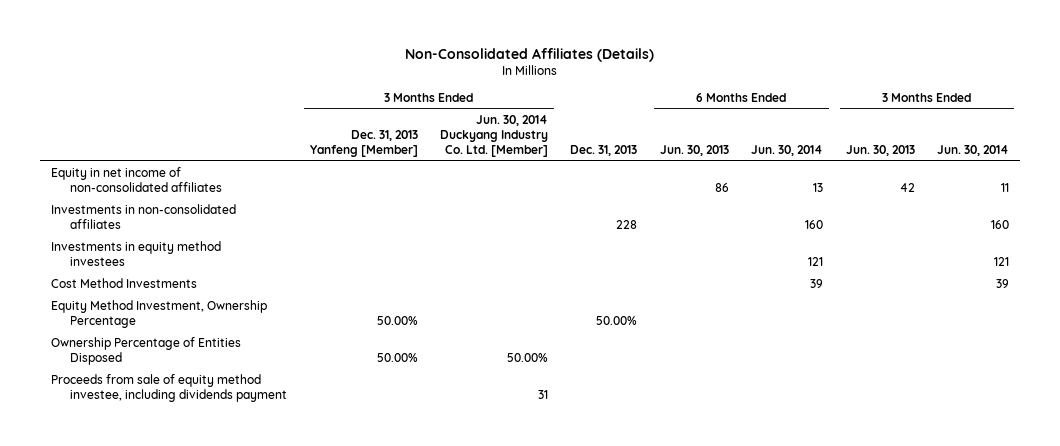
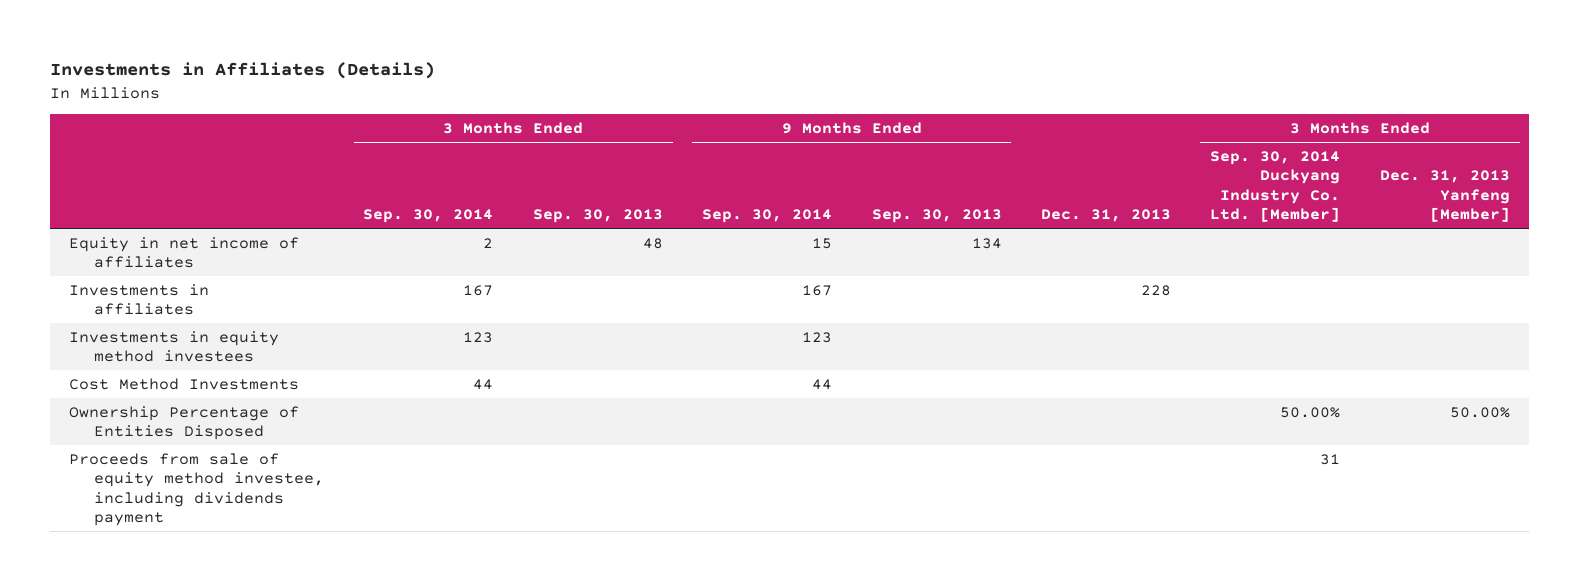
- Non-Consolidated Affiliates (Details)
+ Investments in Affiliates (Details)
- | 3 Months Ended Dec. 31, 2013 Yanfeng [Member] | 3 Months Ended Jun. 30, 2014 Duckyang Industry Co. Ltd. [Member] | Dec. 31, 2013 | 6 Months Ended Jun. 30, 2013 | 6 Months Ended Jun. 30, 2014 | 3 Months Ended Jun. 30, 2013 | 3 Months Ended Jun. 30, 2014
+ | 3 Months Ended Sep. 30, 2014 | 3 Months Ended Sep. 30, 2013 | 9 Months Ended Sep. 30, 2014 | 9 Months Ended Sep. 30, 2013 | Dec. 31, 2013 | 3 Months Ended Sep. 30, 2014 Duckyang Industry Co. Ltd. [Member] | 3 Months Ended Dec. 31, 2013 Yanfeng [Member]
- Equity in net income of non-consolidated affiliates | | | | 86 | 13 | 42 | 11
- Investments in non-consolidated affiliates | | | 228 | | 160 | | 160
+ Equity in net income of affiliates | 2 | 48 | 15 | 134 | | |
+ Investments in affiliates | 167 | | 167 | | 228 | |
- Equity Method Investment, Ownership Percentage | 50.00% | | 50.00% | | | |

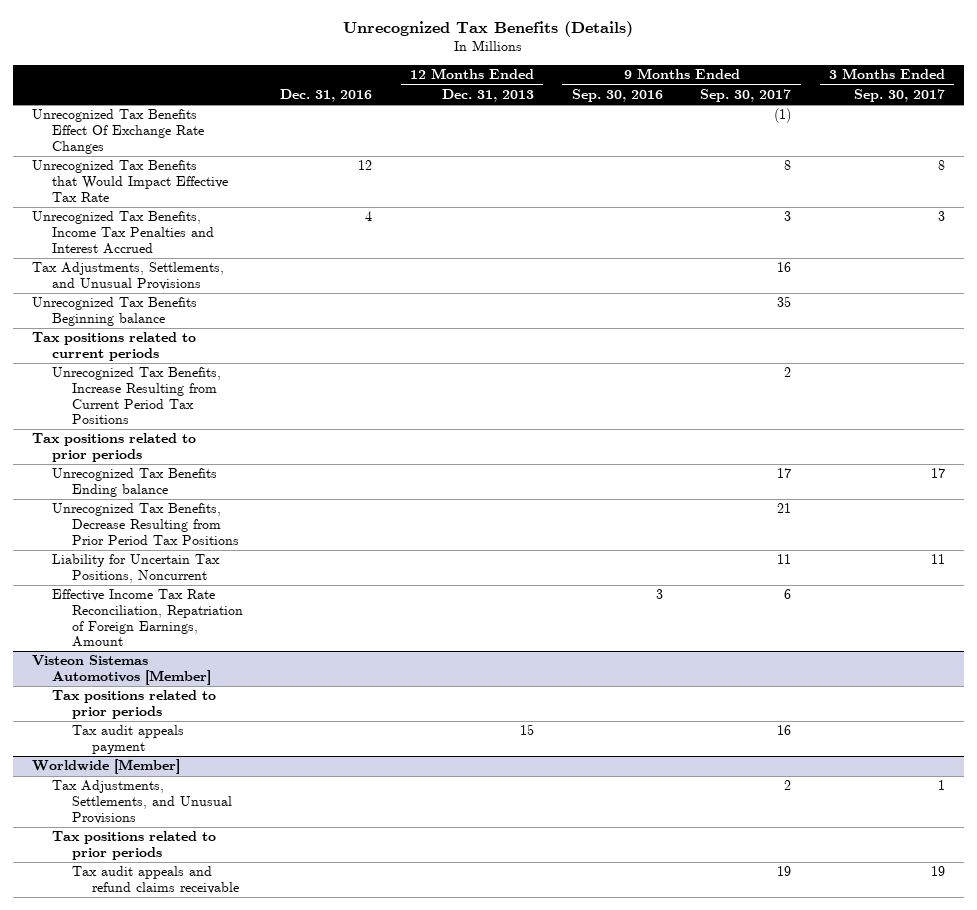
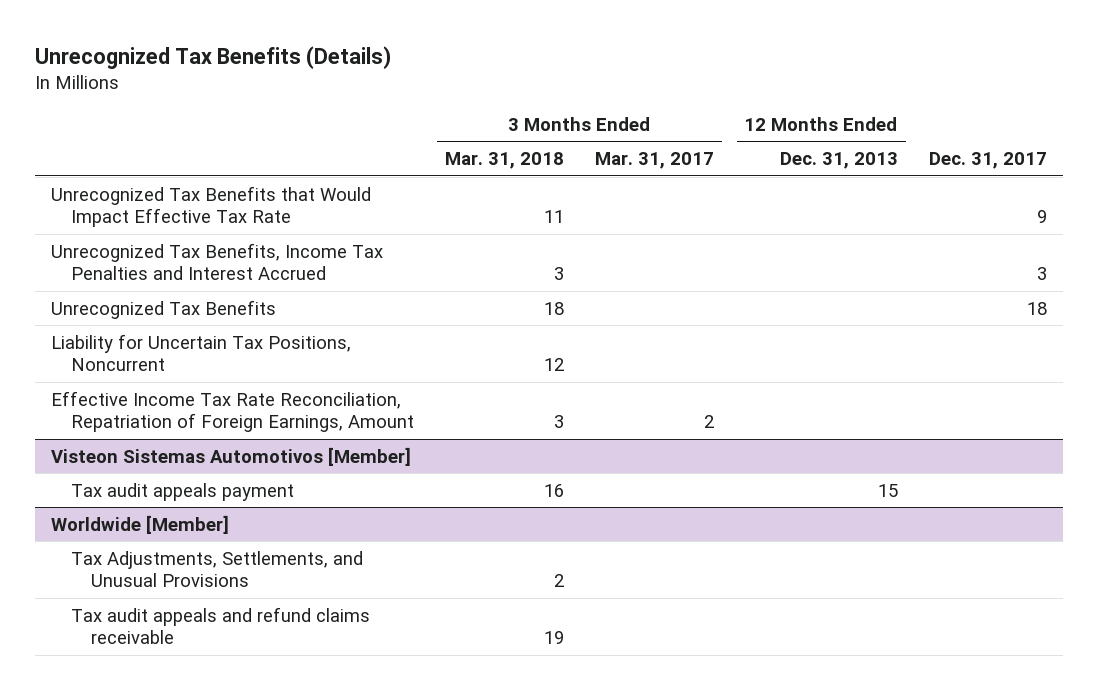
- | Dec. 31, 2016 | 12 Months Ended Dec. 31, 2013 | 9 Months Ended Sep. 30, 2016 | 9 Months Ended Sep. 30, 2017 | 3 Months Ended Sep. 30, 2017
+ | 3 Months Ended Mar. 31, 2018 | 3 Months Ended Mar. 31, 2017 | 12 Months Ended Dec. 31, 2013 | Dec. 31, 2017
- Unrecognized Tax Benefits Effect Of Exchange Rate Changes | | | | (1) |
- Tax Adjustments, Settlements, and Unusual Provisions | | | | 16 |
- Unrecognized Tax Benefits Beginning balance | | | | 35 |
- Tax positions related to current periods
- Unrecognized Tax Benefits, Increase Resulting from Current Period Tax Positions | | | | 2 |
- Tax positions related to prior periods
- Unrecognized Tax Benefits Ending balance | | | | 17 | 17
- Unrecognized Tax Benefits, Decrease Resulting from Prior Period Tax Positions | | | | 21 |
+ Unrecognized Tax Benefits | 18 | | | 18
@ Visteon Sistemas Automotivos [Member]
- Tax positions related to prior periods
@ Worldwide [Member]
- Tax positions related to prior periods

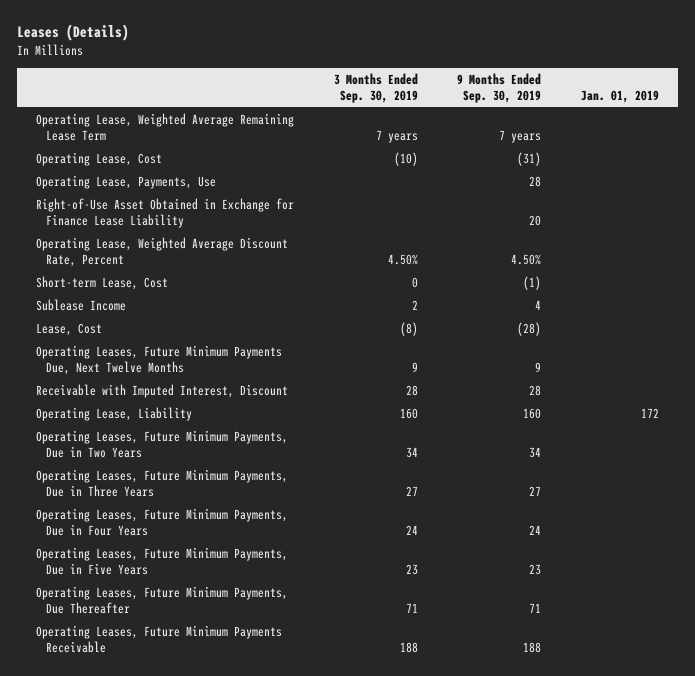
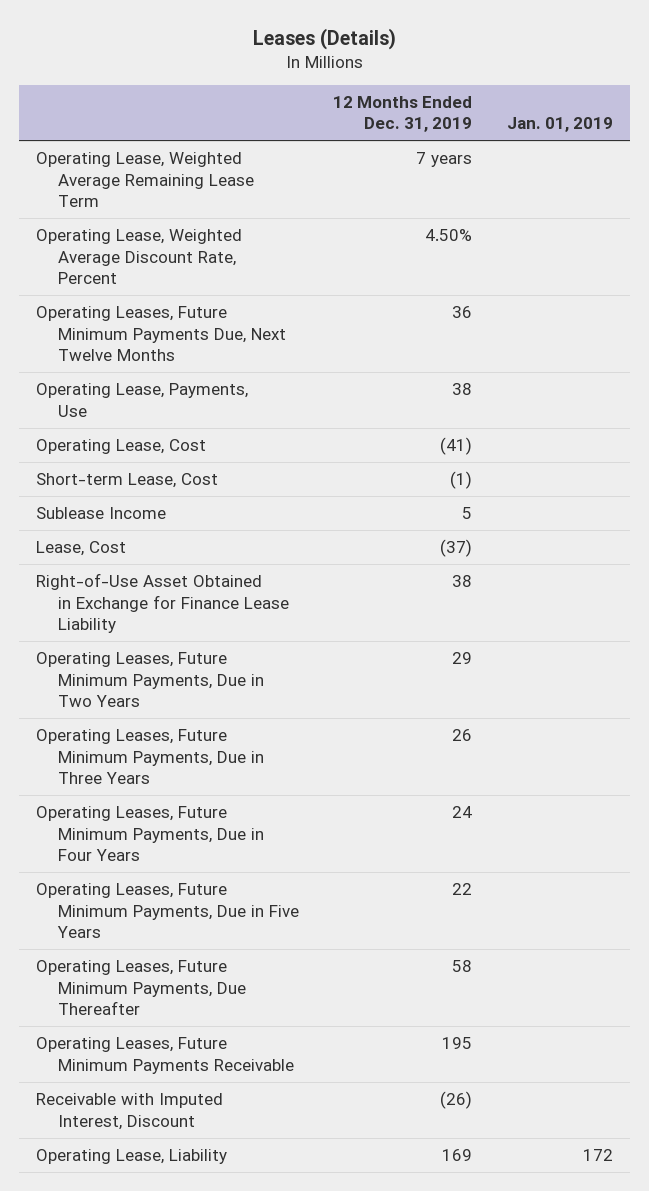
- | 3 Months Ended Sep. 30, 2019 | 9 Months Ended Sep. 30, 2019 | Jan. 01, 2019
+ | 12 Months Ended Dec. 31, 2019 | Jan. 01, 2019
moved up: Operating Leases, Future Minimum Payments Due, Next Twelve Months | 36 |
moved down: Operating Lease, Payments, Use | 38 |
moved down: Operating Lease, Cost | (41) |
moved down: Right-of-Use Asset Obtained in Exchange for Finance Lease Liability | 38 |
moved down: Receivable with Imputed Interest, Discount | (26) |
moved down: Operating Lease, Liability | 169 | 172

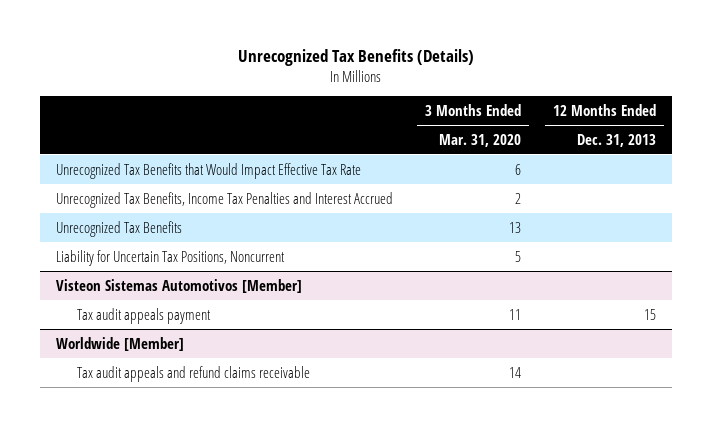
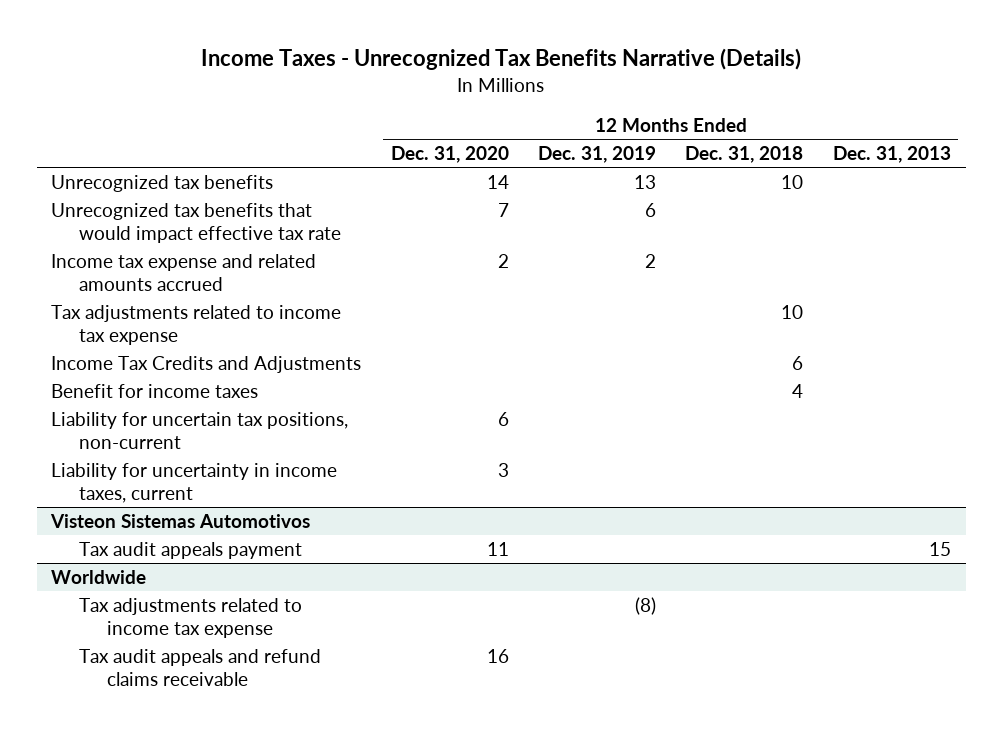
- Unrecognized Tax Benefits (Details)
+ Income Taxes - Unrecognized Tax Benefits Narrative (Details)
- | 3 Months Ended Mar. 31, 2020 | 12 Months Ended Dec. 31, 2013
+ | 12 Months Ended Dec. 31, 2020 | 12 Months Ended Dec. 31, 2019 | 12 Months Ended Dec. 31, 2018 | 12 Months Ended Dec. 31, 2013
- Unrecognized Tax Benefits that Would Impact Effective Tax Rate | 6 |
- Unrecognized Tax Benefits, Income Tax Penalties and Interest Accrued | 2 |
- Unrecognized Tax Benefits | 13 |
- Liability for Uncertain Tax Positions, Noncurrent | 5 |
- Visteon Sistemas Automotivos [Member]
+ Unrecognized tax benefits | 14 | 13 | 10 |
+ Unrecognized tax benefits that would impact effective tax rate | 7 | 6 | |
+ Income tax expense and related amounts accrued | 2 | 2 | |
+ Tax adjustments related to income tax expense | | | 10 |
+ Income Tax Credits and Adjustments | | | 6 |
+ Benefit for income taxes | | | 4 |
+ Liability for uncertain tax positions, non-current | 6 | | |
+ Liability for uncertainty in income taxes, current | 3 | | |
+ Visteon Sistemas Automotivos
- Worldwide [Member]
+ Worldwide
+ Tax adjustments related to income tax expense | | (8) | |

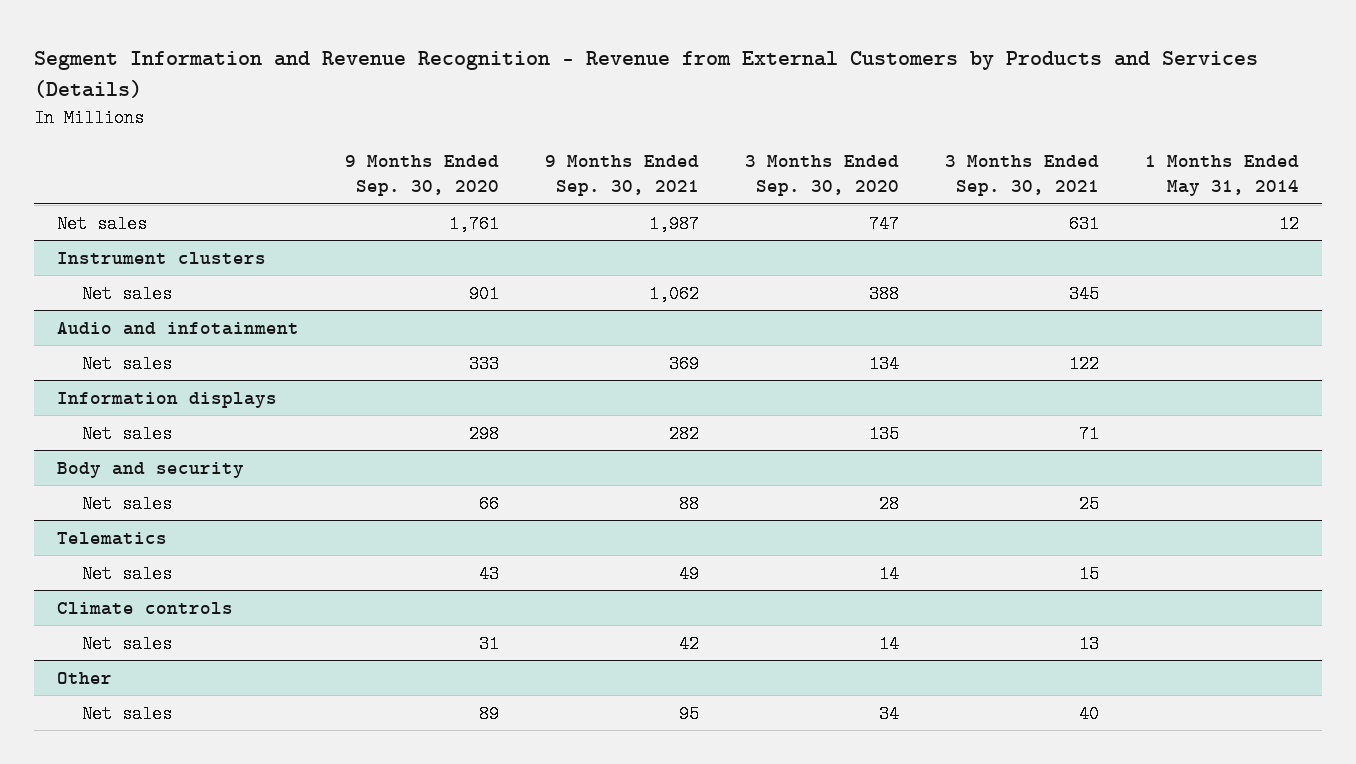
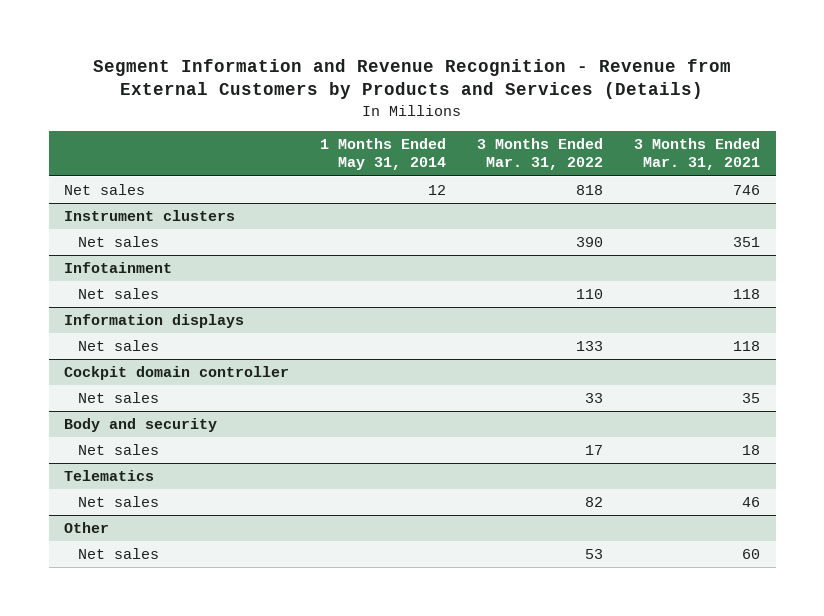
- | 9 Months Ended Sep. 30, 2020 | 9 Months Ended Sep. 30, 2021 | 3 Months Ended Sep. 30, 2020 | 3 Months Ended Sep. 30, 2021 | 1 Months Ended May 31, 2014
+ | 1 Months Ended May 31, 2014 | 3 Months Ended Mar. 31, 2022 | 3 Months Ended Mar. 31, 2021
- Audio and infotainment
+ Infotainment
+ Cockpit domain controller
+ Net sales | | 33 | 35
- Climate controls
- Net sales | 31 | 42 | 14 | 13 |

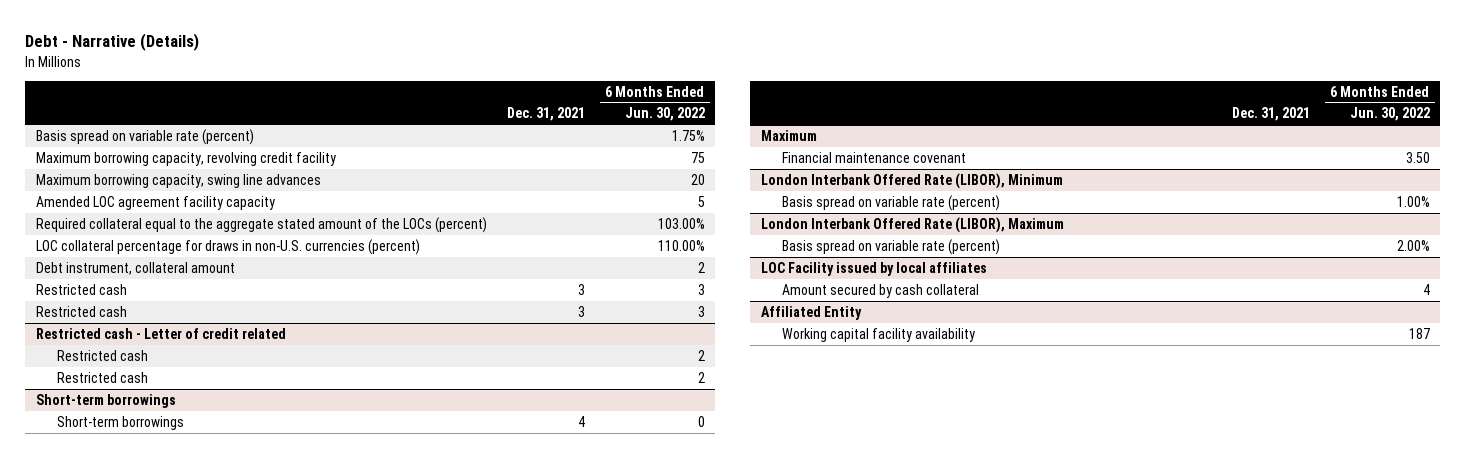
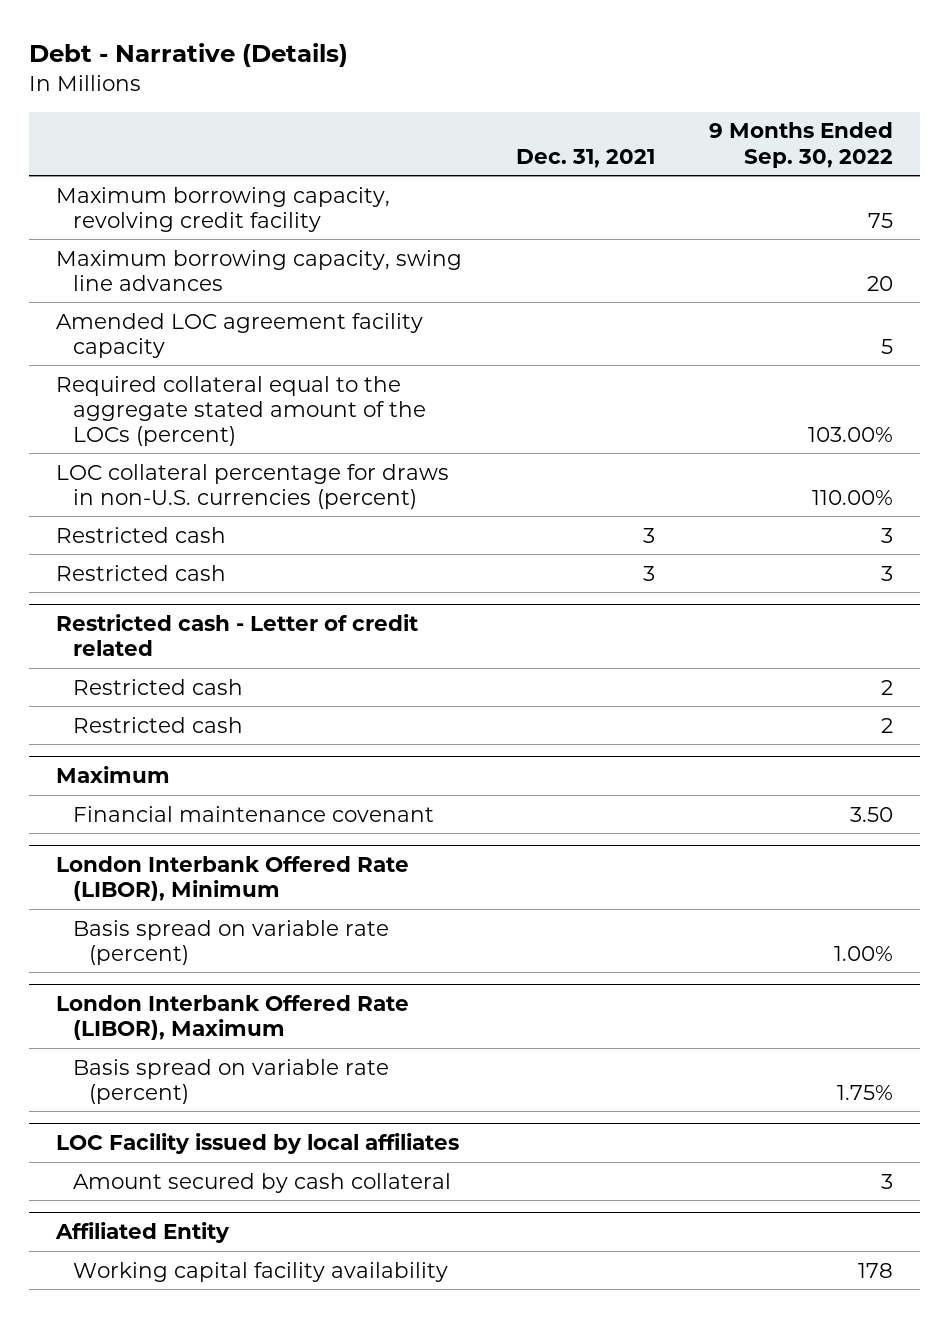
- | Dec. 31, 2021 | 6 Months Ended Jun. 30, 2022
+ | Dec. 31, 2021 | 9 Months Ended Sep. 30, 2022
- Basis spread on variable rate (percent) | | 1.75%
- Debt instrument, collateral amount | | 2
- Short-term borrowings
- Short-term borrowings | 4 | 0

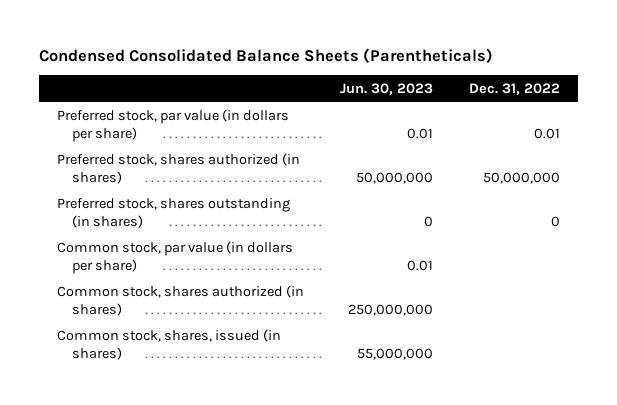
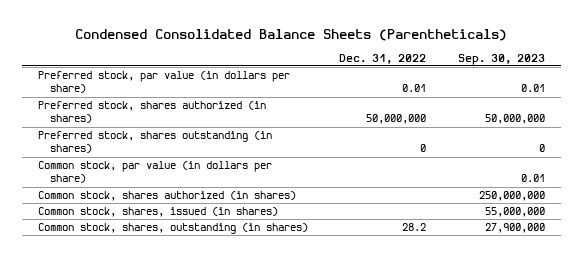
- | Jun. 30, 2023 | Dec. 31, 2022
+ | Dec. 31, 2022 | Sep. 30, 2023
+ Common stock, shares, outstanding (in shares) | 28.2 | 27,900,000

